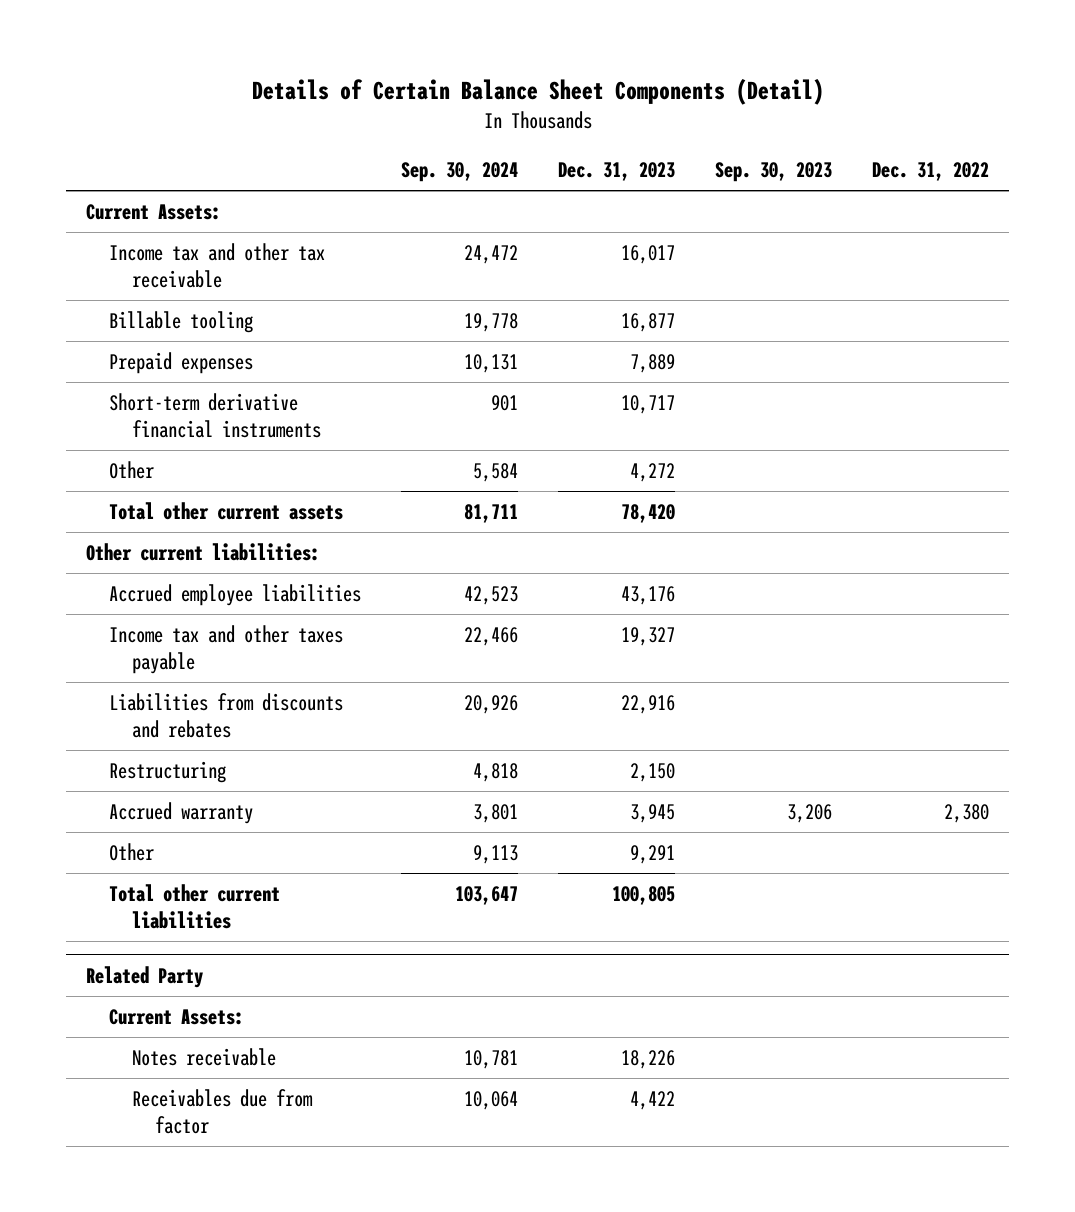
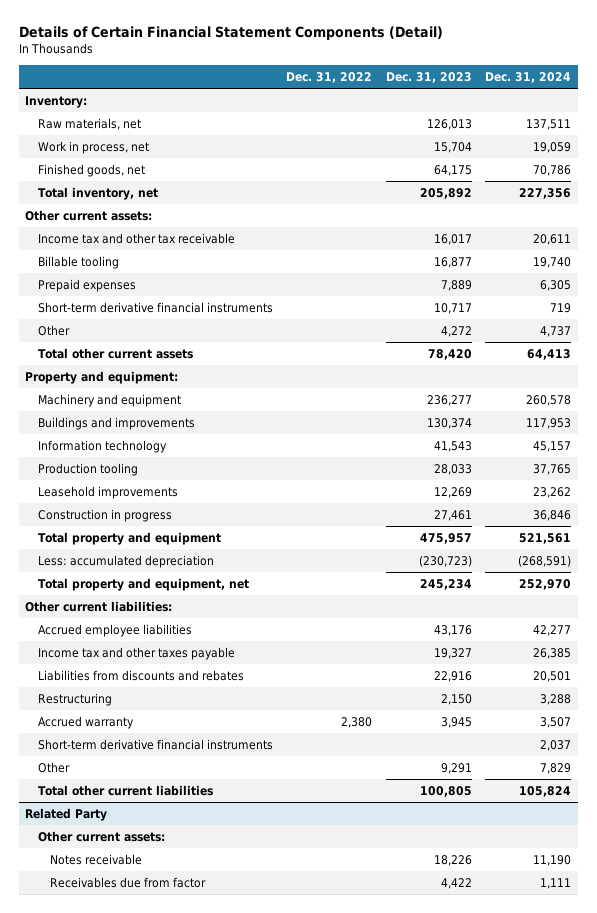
- Details of Certain Balance Sheet Components (Detail)
+ Details of Certain Financial Statement Components (Detail)
- | Sep. 30, 2024 | Dec. 31, 2023 | Sep. 30, 2023 | Dec. 31, 2022
+ | Dec. 31, 2022 | Dec. 31, 2023 | Dec. 31, 2024
- Current Assets:
+ Inventory:
+ Raw materials, net | | 126,013 | 137,511
+ Work in process, net | | 15,704 | 19,059
+ Finished goods, net | | 64,175 | 70,786
+ Total inventory, net | | 205,892 | 227,356
+ Other current assets:
+ Property and equipment:
+ Machinery and equipment | | 236,277 | 260,578
+ Buildings and improvements | | 130,374 | 117,953
+ Information technology | | 41,543 | 45,157
+ Production tooling | | 28,033 | 37,765
+ Leasehold improvements | | 12,269 | 23,262
+ Construction in progress | | 27,461 | 36,846
+ Total property and equipment | | 475,957 | 521,561
+ Less: accumulated depreciation | | (230,723) | (268,591)
+ Total property and equipment, net | | 245,234 | 252,970
+ Short-term derivative financial instruments | | | 2,037
@ Related Party
- Current Assets:
+ Other current assets:

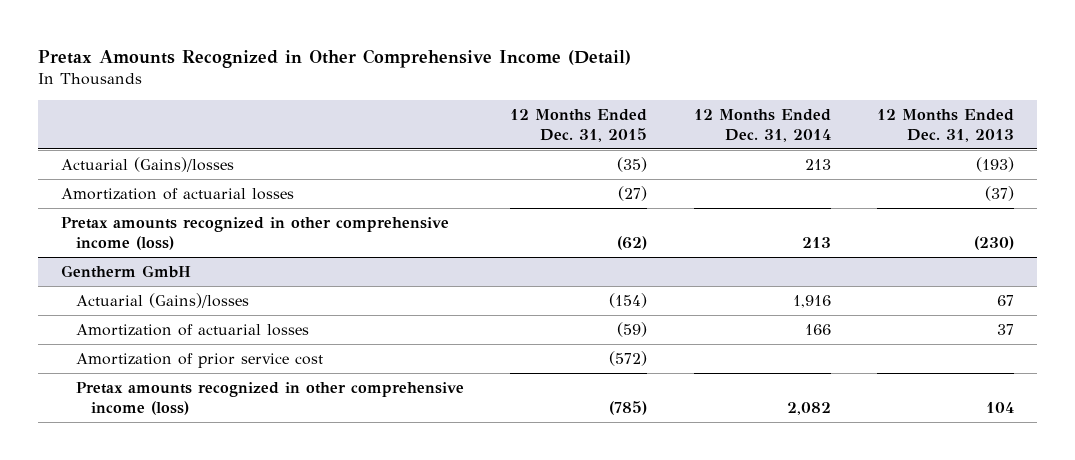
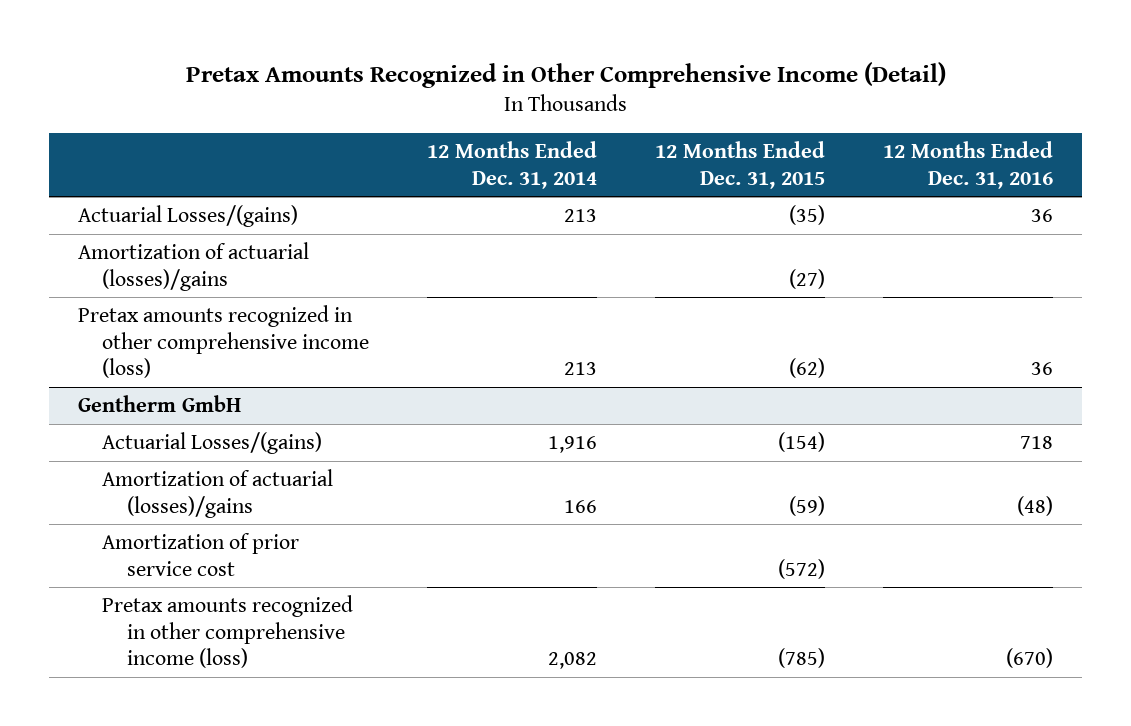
- | 12 Months Ended Dec. 31, 2015 | 12 Months Ended Dec. 31, 2014 | 12 Months Ended Dec. 31, 2013
+ | 12 Months Ended Dec. 31, 2014 | 12 Months Ended Dec. 31, 2015 | 12 Months Ended Dec. 31, 2016
- Actuarial (Gains)/losses | (35) | 213 | (193)
- Amortization of actuarial losses | (27) | | (37)
+ Actuarial Losses/(gains) | 213 | (35) | 36
+ Amortization of actuarial (losses)/gains | | (27) |
@ Gentherm GmbH
- Actuarial (Gains)/losses | (154) | 1,916 | 67
- Amortization of actuarial losses | (59) | 166 | 37
+ Actuarial Losses/(gains) | 1,916 | (154) | 718
+ Amortization of actuarial (losses)/gains | 166 | (59) | (48)

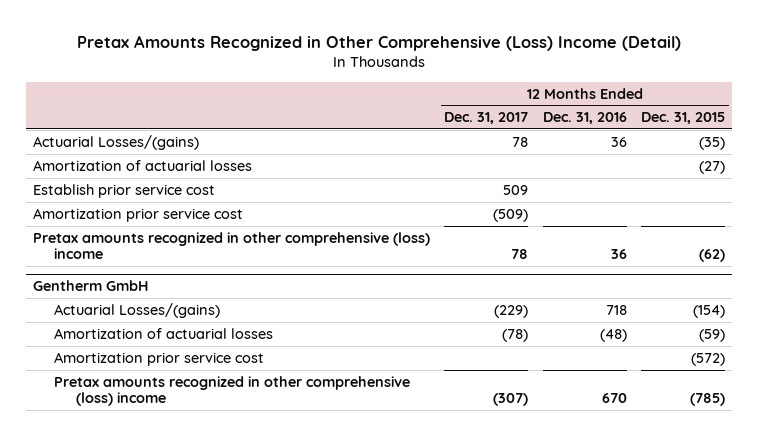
- Pretax Amounts Recognized in Other Comprehensive Income (Detail)
+ Pretax Amounts Recognized in Other Comprehensive (Loss) Income (Detail)
- | 12 Months Ended Dec. 31, 2014 | 12 Months Ended Dec. 31, 2015 | 12 Months Ended Dec. 31, 2016
+ | 12 Months Ended Dec. 31, 2017 | 12 Months Ended Dec. 31, 2016 | 12 Months Ended Dec. 31, 2015
- Amortization of actuarial (losses)/gains | | (27) |
- Pretax amounts recognized in other comprehensive income (loss) | 213 | (62) | 36
+ Amortization of actuarial losses | | | (27)
+ Establish prior service cost | 509 | |
+ Amortization prior service cost | (509) | |
+ Pretax amounts recognized in other comprehensive (loss) income | 78 | 36 | (62)
@ Gentherm GmbH
- Amortization of actuarial (losses)/gains | 166 | (59) | (48)
- Amortization of prior service cost | | (572) |
- Pretax amounts recognized in other comprehensive income (loss) | 2,082 | (785) | (670)
+ Amortization of actuarial losses | (78) | (48) | (59)
+ Amortization prior service cost | | | (572)
+ Pretax amounts recognized in other comprehensive (loss) income | (307) | 670 | (785)

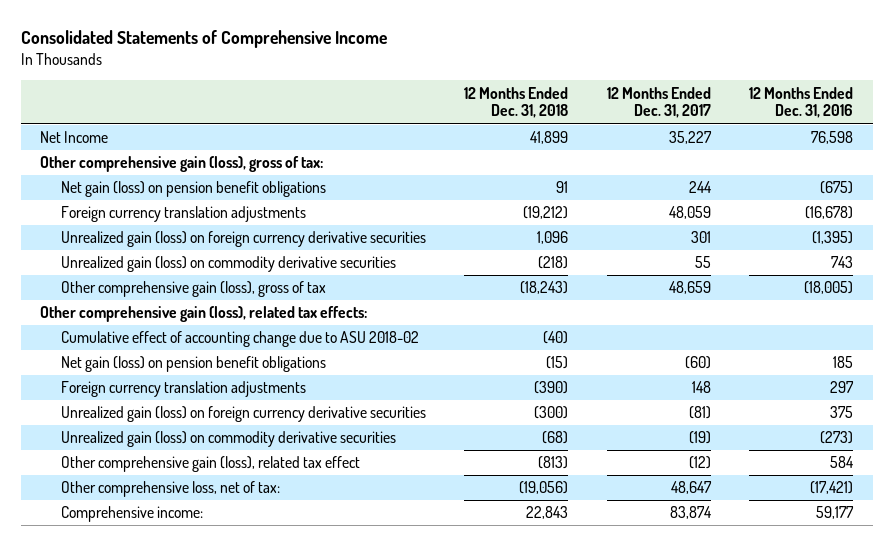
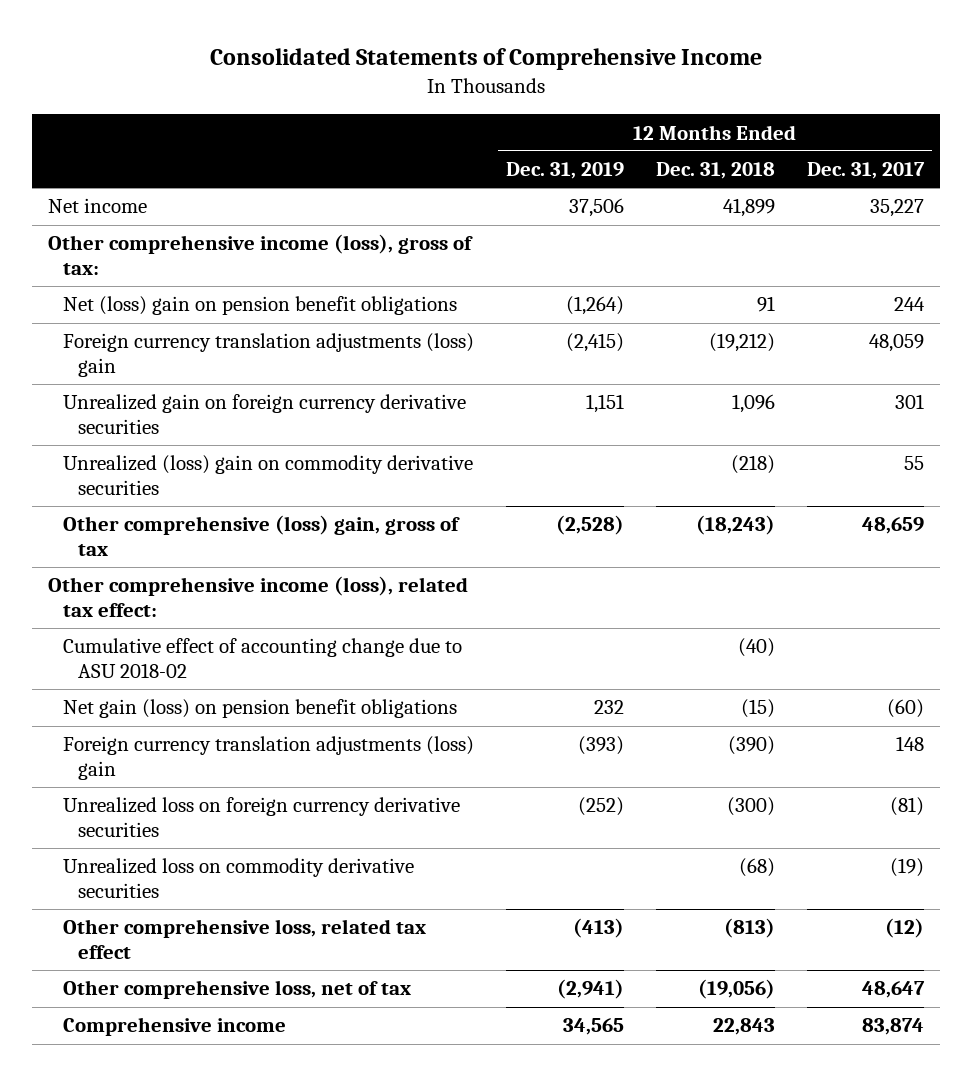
- | 12 Months Ended Dec. 31, 2018 | 12 Months Ended Dec. 31, 2017 | 12 Months Ended Dec. 31, 2016
+ | 12 Months Ended Dec. 31, 2019 | 12 Months Ended Dec. 31, 2018 | 12 Months Ended Dec. 31, 2017
- Net Income | 41,899 | 35,227 | 76,598
- Other comprehensive gain (loss), gross of tax:
- Net gain (loss) on pension benefit obligations | 91 | 244 | (675)
- Foreign currency translation adjustments | (19,212) | 48,059 | (16,678)
- Unrealized gain (loss) on foreign currency derivative securities | 1,096 | 301 | (1,395)
- Unrealized gain (loss) on commodity derivative securities | (218) | 55 | 743
- Other comprehensive gain (loss), gross of tax | (18,243) | 48,659 | (18,005)
- Other comprehensive gain (loss), related tax effects:
+ Net income | 37,506 | 41,899 | 35,227
+ Other comprehensive income (loss), gross of tax:
+ Net (loss) gain on pension benefit obligations | (1,264) | 91 | 244
+ Foreign currency translation adjustments (loss) gain | (2,415) | (19,212) | 48,059
+ Unrealized gain on foreign currency derivative securities | 1,151 | 1,096 | 301
+ Unrealized (loss) gain on commodity derivative securities | | (218) | 55
+ Other comprehensive (loss) gain, gross of tax | (2,528) | (18,243) | 48,659
+ Other comprehensive income (loss), related tax effect:
- Foreign currency translation adjustments | (390) | 148 | 297
- Unrealized gain (loss) on foreign currency derivative securities | (300) | (81) | 375
- Unrealized gain (loss) on commodity derivative securities | (68) | (19) | (273)
- Other comprehensive gain (loss), related tax effect | (813) | (12) | 584
- Other comprehensive loss, net of tax: | (19,056) | 48,647 | (17,421)
- Comprehensive income: | 22,843 | 83,874 | 59,177
+ Foreign currency translation adjustments (loss) gain | (393) | (390) | 148
+ Unrealized loss on foreign currency derivative securities | (252) | (300) | (81)
+ Unrealized loss on commodity derivative securities | | (68) | (19)
+ Other comprehensive loss, related tax effect | (413) | (813) | (12)
+ Other comprehensive loss, net of tax | (2,941) | (19,056) | 48,647
+ Comprehensive income | 34,565 | 22,843 | 83,874

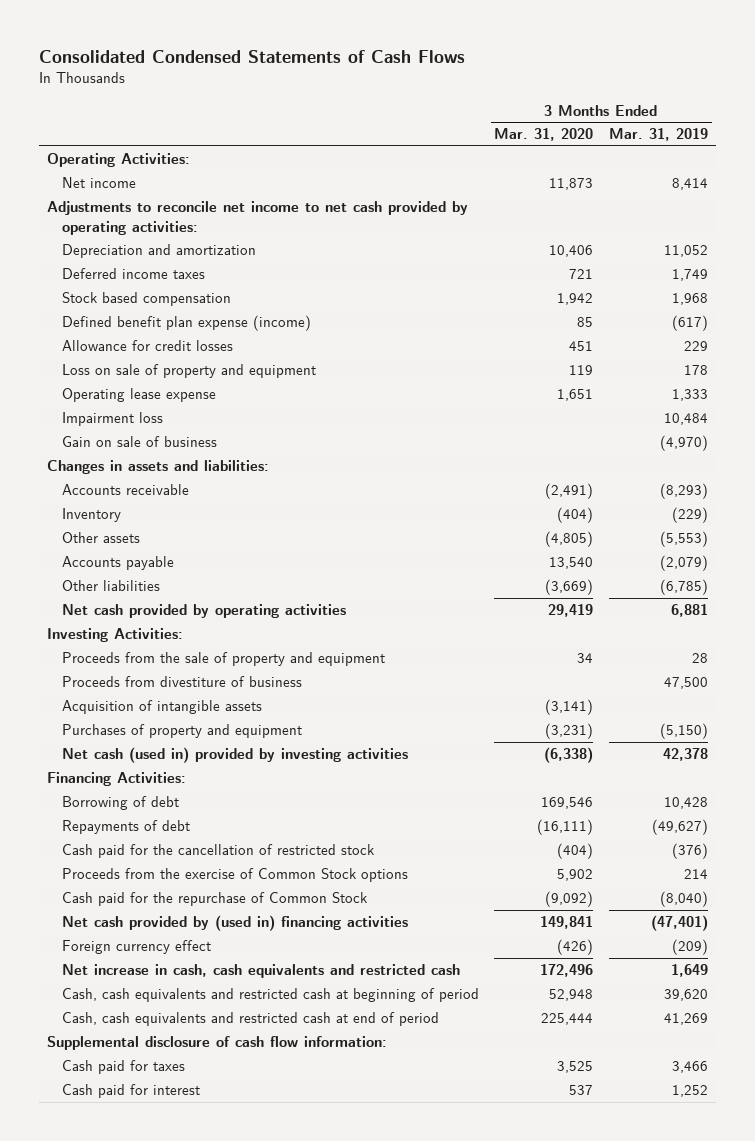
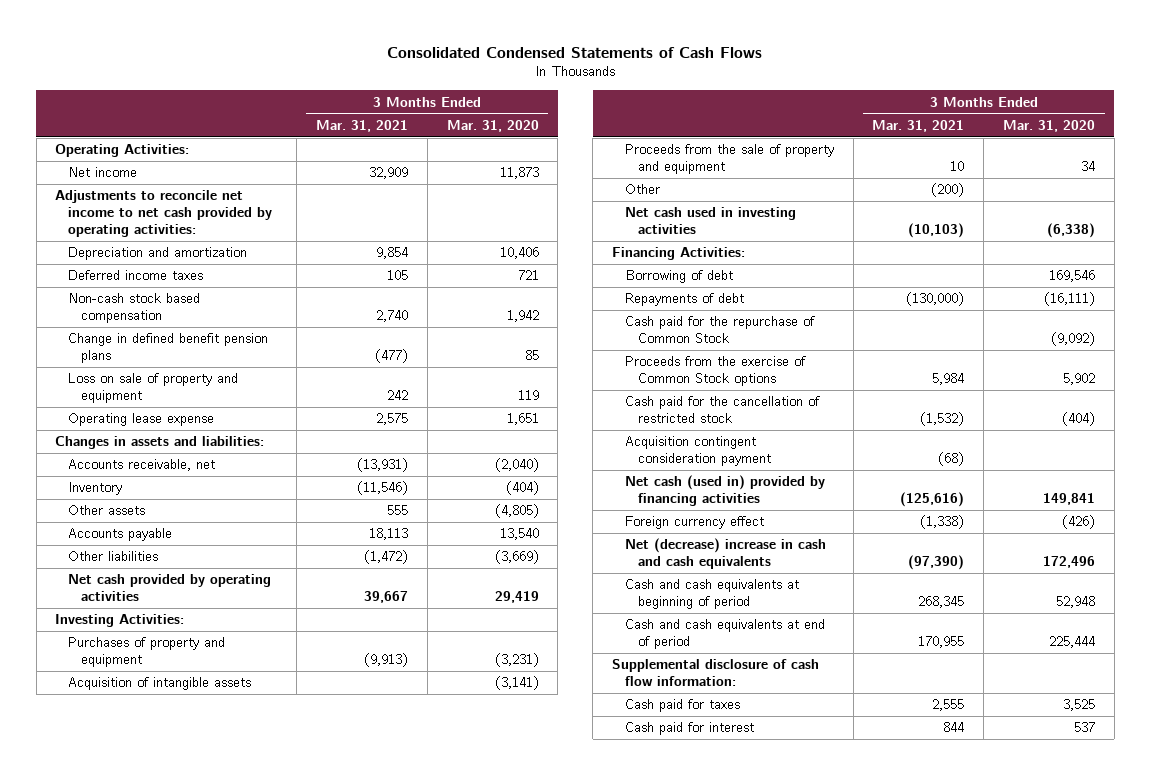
- | 3 Months Ended Mar. 31, 2020 | 3 Months Ended Mar. 31, 2019
+ | 3 Months Ended Mar. 31, 2021 | 3 Months Ended Mar. 31, 2020
- Stock based compensation | 1,942 | 1,968
- Defined benefit plan expense (income) | 85 | (617)
- Allowance for credit losses | 451 | 229
+ Non-cash stock based compensation | 2,740 | 1,942
+ Change in defined benefit pension plans | (477) | 85
- Impairment loss | | 10,484
- Gain on sale of business | | (4,970)
- Accounts receivable | (2,491) | (8,293)
+ Accounts receivable, net | (13,931) | (2,040)
- Proceeds from divestiture of business | | 47,500
- Net cash (used in) provided by investing activities | (6,338) | 42,378
moved down: Acquisition of intangible assets | | (3,141)
moved down: Proceeds from the sale of property and equipment | 10 | 34
+ Other | (200) |
+ Net cash used in investing activities | (10,103) | (6,338)
- Net cash provided by (used in) financing activities | 149,841 | (47,401)
moved down: Proceeds from the exercise of Common Stock options | 5,984 | 5,902
moved down: Cash paid for the cancellation of restricted stock | (1,532) | (404)
+ Acquisition contingent consideration payment | (68) |
+ Net cash (used in) provided by financing activities | (125,616) | 149,841
- Net increase in cash, cash equivalents and restricted cash | 172,496 | 1,649
- Cash, cash equivalents and restricted cash at beginning of period | 52,948 | 39,620
- Cash, cash equivalents and restricted cash at end of period | 225,444 | 41,269
+ Net (decrease) increase in cash and cash equivalents | (97,390) | 172,496
+ Cash and cash equivalents at beginning of period | 268,345 | 52,948
+ Cash and cash equivalents at end of period | 170,955 | 225,444

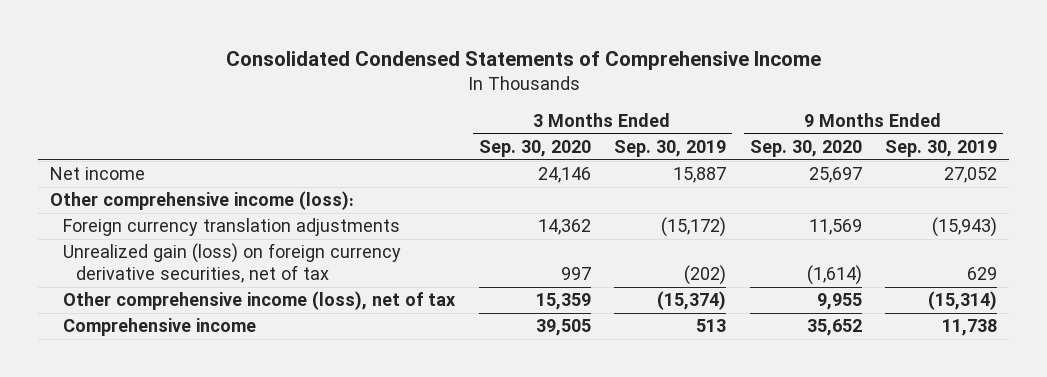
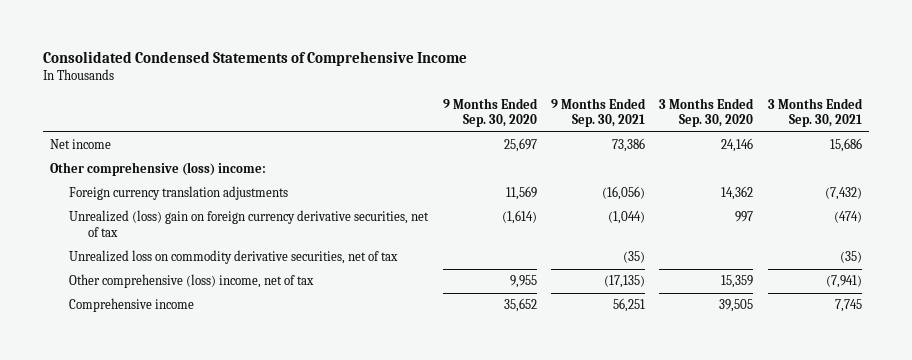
- | 3 Months Ended Sep. 30, 2020 | 3 Months Ended Sep. 30, 2019 | 9 Months Ended Sep. 30, 2020 | 9 Months Ended Sep. 30, 2019
+ | 9 Months Ended Sep. 30, 2020 | 9 Months Ended Sep. 30, 2021 | 3 Months Ended Sep. 30, 2020 | 3 Months Ended Sep. 30, 2021
- Other comprehensive income (loss):
+ Other comprehensive (loss) income:
- Unrealized gain (loss) on foreign currency derivative securities, net of tax | 997 | (202) | (1,614) | 629
- Other comprehensive income (loss), net of tax | 15,359 | (15,374) | 9,955 | (15,314)
+ Unrealized (loss) gain on foreign currency derivative securities, net of tax | (1,614) | (1,044) | 997 | (474)
+ Unrealized loss on commodity derivative securities, net of tax | | (35) | | (35)
+ Other comprehensive (loss) income, net of tax | 9,955 | (17,135) | 15,359 | (7,941)

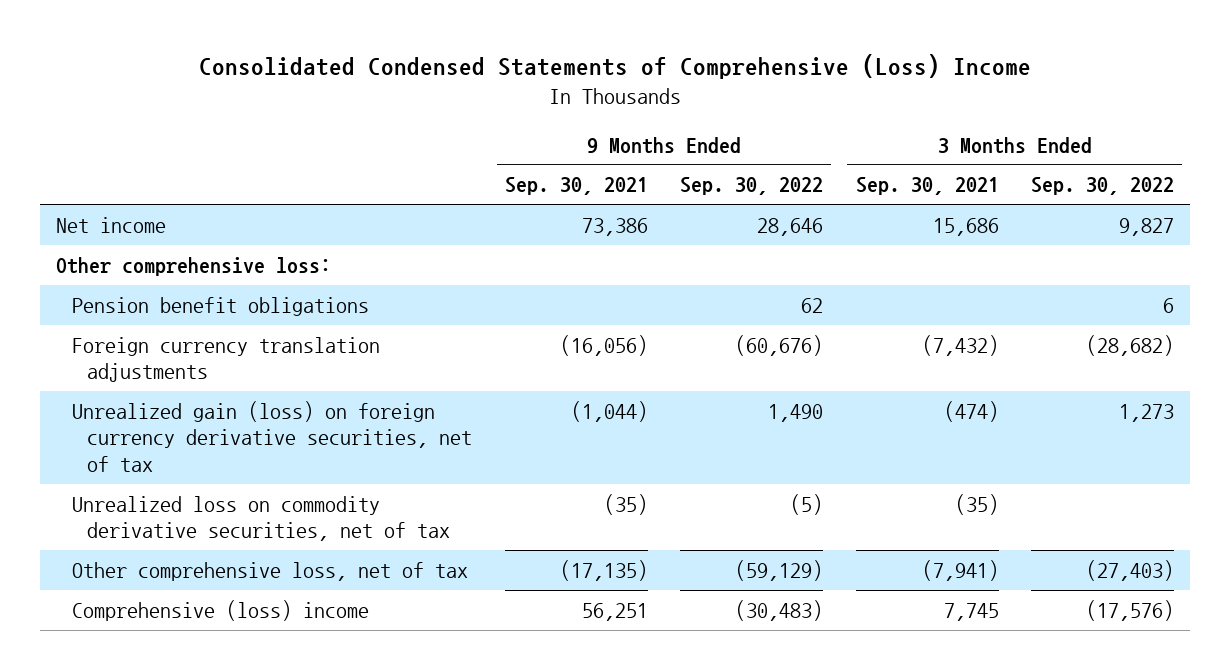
- Consolidated Condensed Statements of Comprehensive Income
+ Consolidated Condensed Statements of Comprehensive (Loss) Income
- | 9 Months Ended Sep. 30, 2020 | 9 Months Ended Sep. 30, 2021 | 3 Months Ended Sep. 30, 2020 | 3 Months Ended Sep. 30, 2021
+ | 9 Months Ended Sep. 30, 2021 | 9 Months Ended Sep. 30, 2022 | 3 Months Ended Sep. 30, 2021 | 3 Months Ended Sep. 30, 2022
- Other comprehensive (loss) income:
+ Other comprehensive loss:
+ Pension benefit obligations | | 62 | | 6
- Unrealized (loss) gain on foreign currency derivative securities, net of tax | (1,614) | (1,044) | 997 | (474)
+ Unrealized gain (loss) on foreign currency derivative securities, net of tax | (1,044) | 1,490 | (474) | 1,273
- Other comprehensive (loss) income, net of tax | 9,955 | (17,135) | 15,359 | (7,941)
- Comprehensive income | 35,652 | 56,251 | 39,505 | 7,745
+ Other comprehensive loss, net of tax | (17,135) | (59,129) | (7,941) | (27,403)
+ Comprehensive (loss) income | 56,251 | (30,483) | 7,745 | (17,576)

